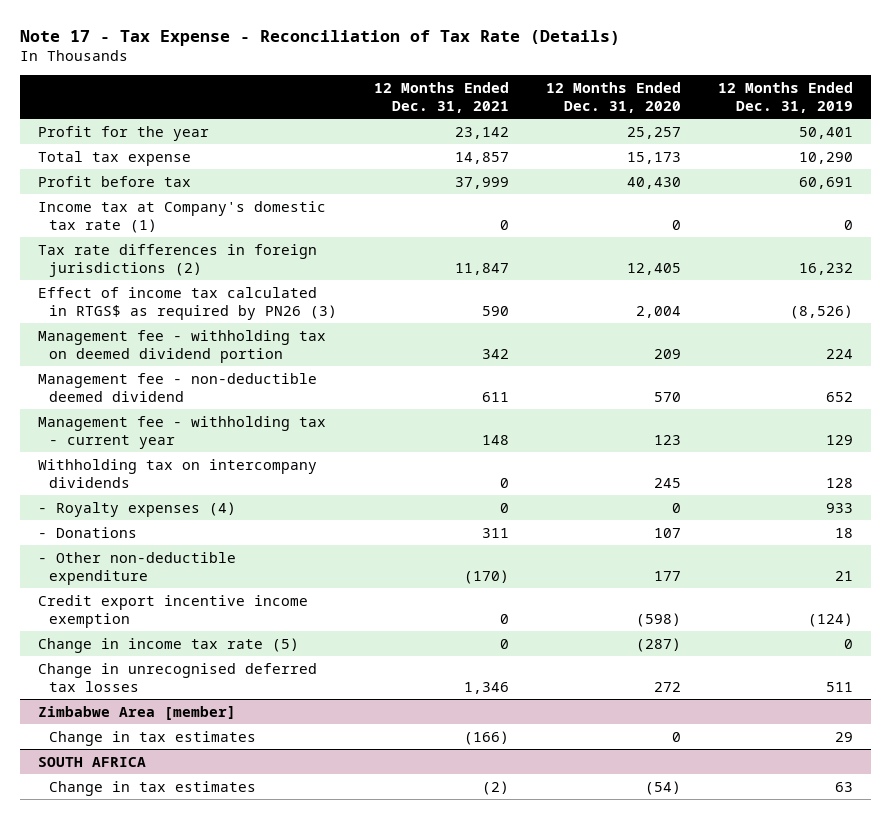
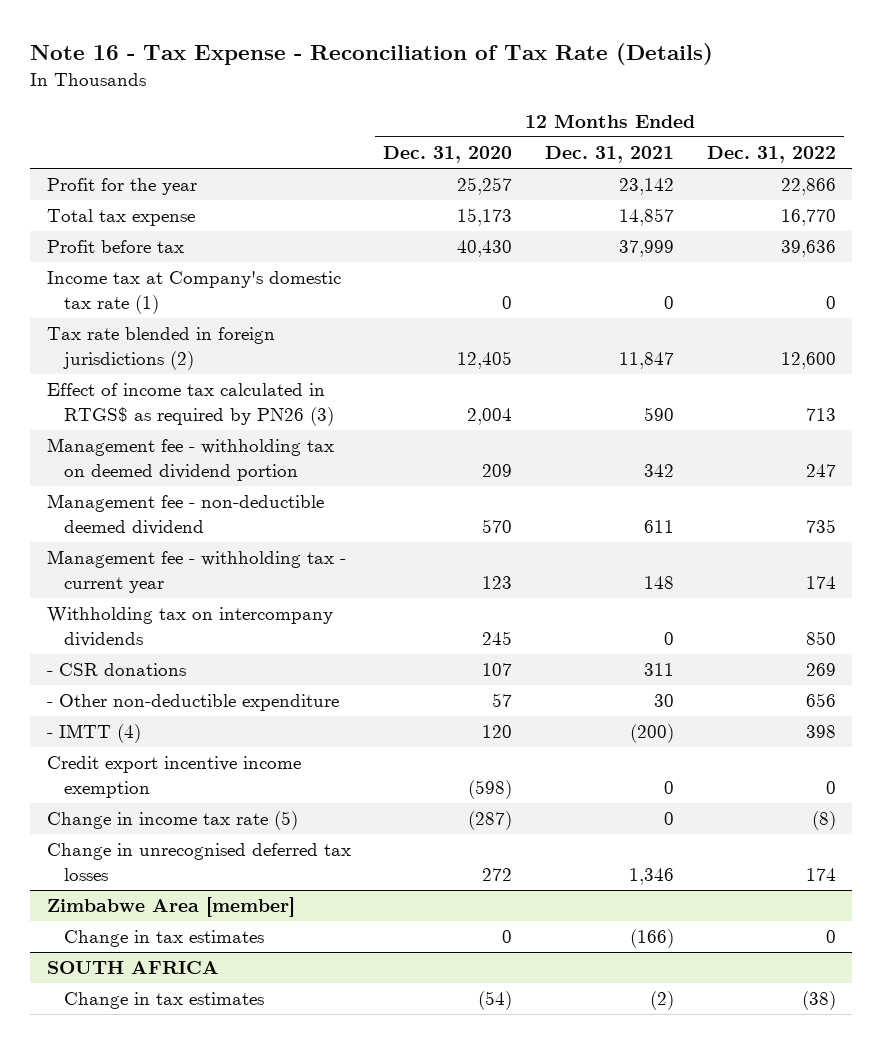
- Note 17 - Tax Expense - Reconciliation of Tax Rate (Details)
+ Note 16 - Tax Expense - Reconciliation of Tax Rate (Details)
- | 12 Months Ended Dec. 31, 2021 | 12 Months Ended Dec. 31, 2020 | 12 Months Ended Dec. 31, 2019
+ | 12 Months Ended Dec. 31, 2020 | 12 Months Ended Dec. 31, 2021 | 12 Months Ended Dec. 31, 2022
- Tax rate differences in foreign jurisdictions (2) | 11,847 | 12,405 | 16,232
+ Tax rate blended in foreign jurisdictions (2) | 12,405 | 11,847 | 12,600
- - Royalty expenses (4) | 0 | 0 | 933
- - Donations | 311 | 107 | 18
- - Other non-deductible expenditure | (170) | 177 | 21
+ - CSR donations | 107 | 311 | 269
+ - Other non-deductible expenditure | 57 | 30 | 656
+ - IMTT (4) | 120 | (200) | 398

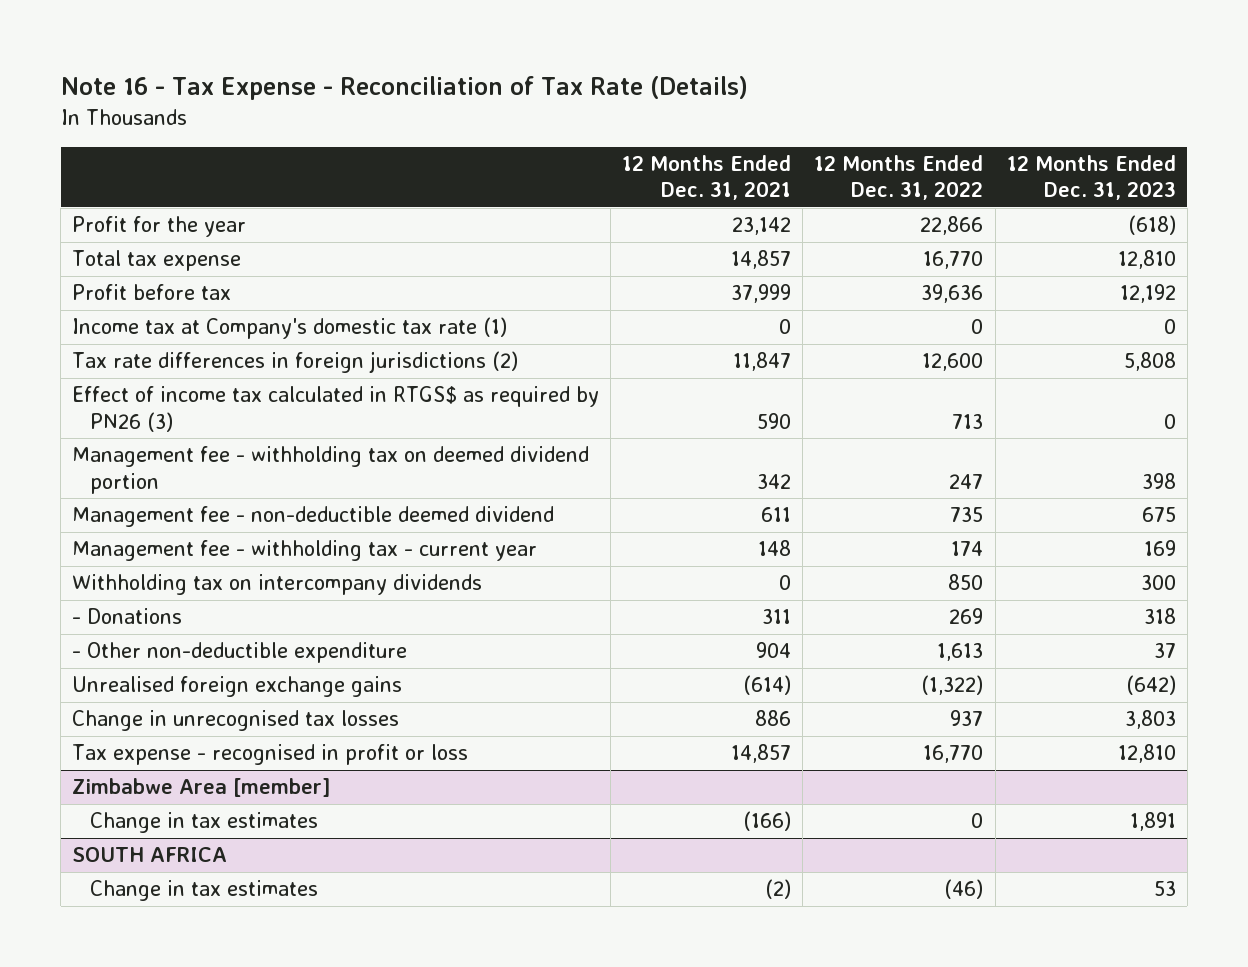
- | 12 Months Ended Dec. 31, 2020 | 12 Months Ended Dec. 31, 2021 | 12 Months Ended Dec. 31, 2022
+ | 12 Months Ended Dec. 31, 2021 | 12 Months Ended Dec. 31, 2022 | 12 Months Ended Dec. 31, 2023
- Tax rate blended in foreign jurisdictions (2) | 12,405 | 11,847 | 12,600
+ Tax rate differences in foreign jurisdictions (2) | 11,847 | 12,600 | 5,808
- - CSR donations | 107 | 311 | 269
- - Other non-deductible expenditure | 57 | 30 | 656
- - IMTT (4) | 120 | (200) | 398
- Credit export incentive income exemption | (598) | 0 | 0
- Change in income tax rate (5) | (287) | 0 | (8)
- Change in unrecognised deferred tax losses | 272 | 1,346 | 174
+ - Donations | 311 | 269 | 318
+ - Other non-deductible expenditure | 904 | 1,613 | 37
+ Unrealised foreign exchange gains | (614) | (1,322) | (642)
+ Change in unrecognised tax losses | 886 | 937 | 3,803
+ Tax expense - recognised in profit or loss | 14,857 | 16,770 | 12,810
@ SOUTH AFRICA
- Change in tax estimates | (54) | (2) | (38)
+ Change in tax estimates | (2) | (46) | 53

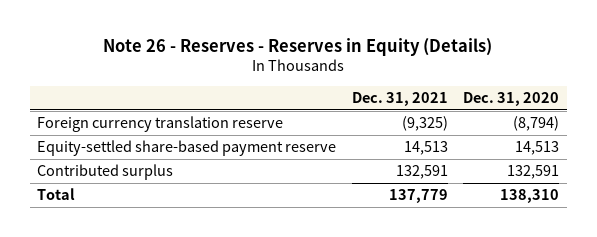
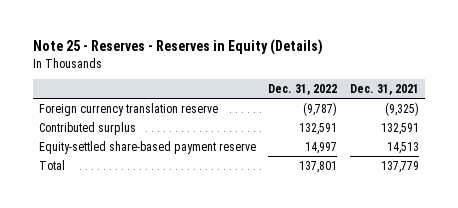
- Note 26 - Reserves - Reserves in Equity (Details)
+ Note 25 - Reserves - Reserves in Equity (Details)
- | Dec. 31, 2021 | Dec. 31, 2020
+ | Dec. 31, 2022 | Dec. 31, 2021
moved down: Equity-settled share-based payment reserve | 14,997 | 14,513

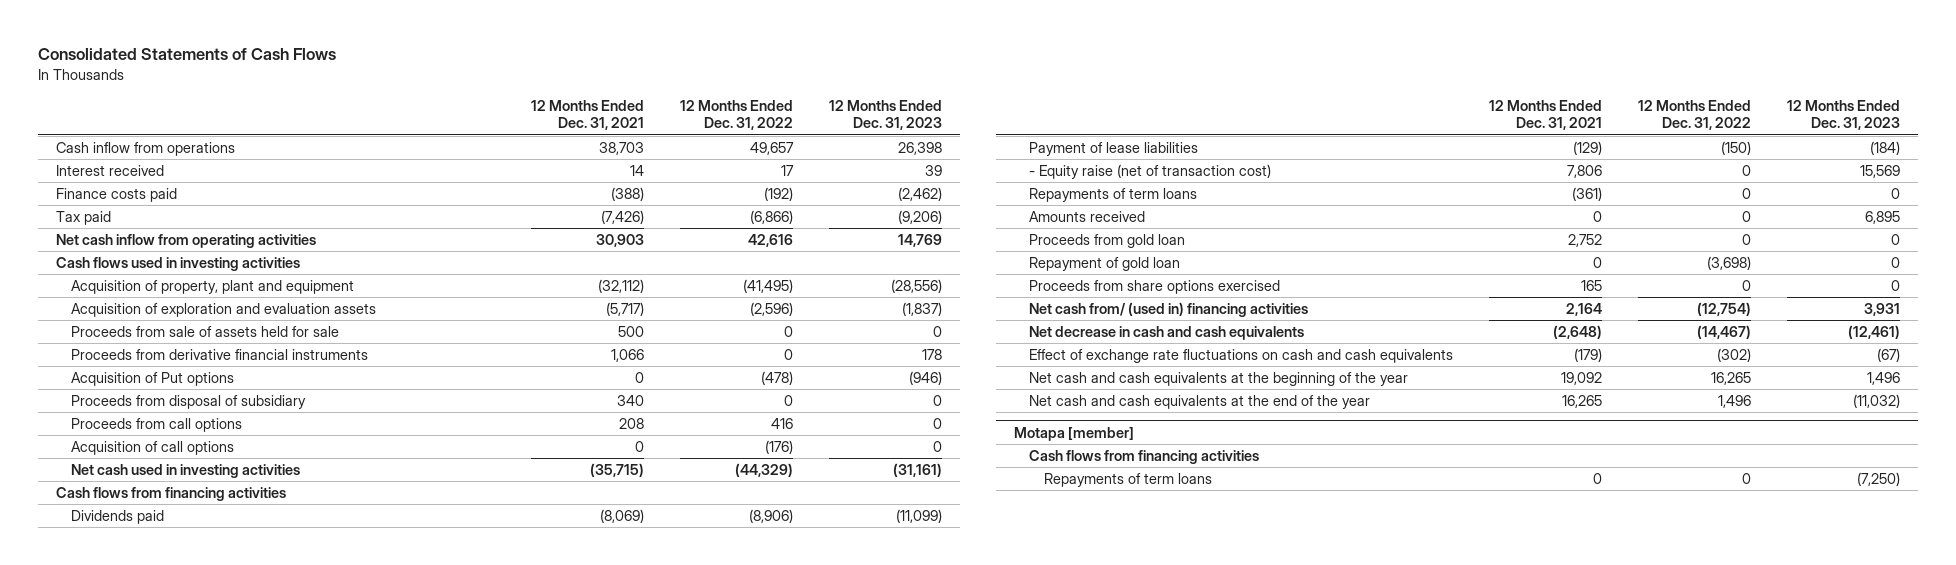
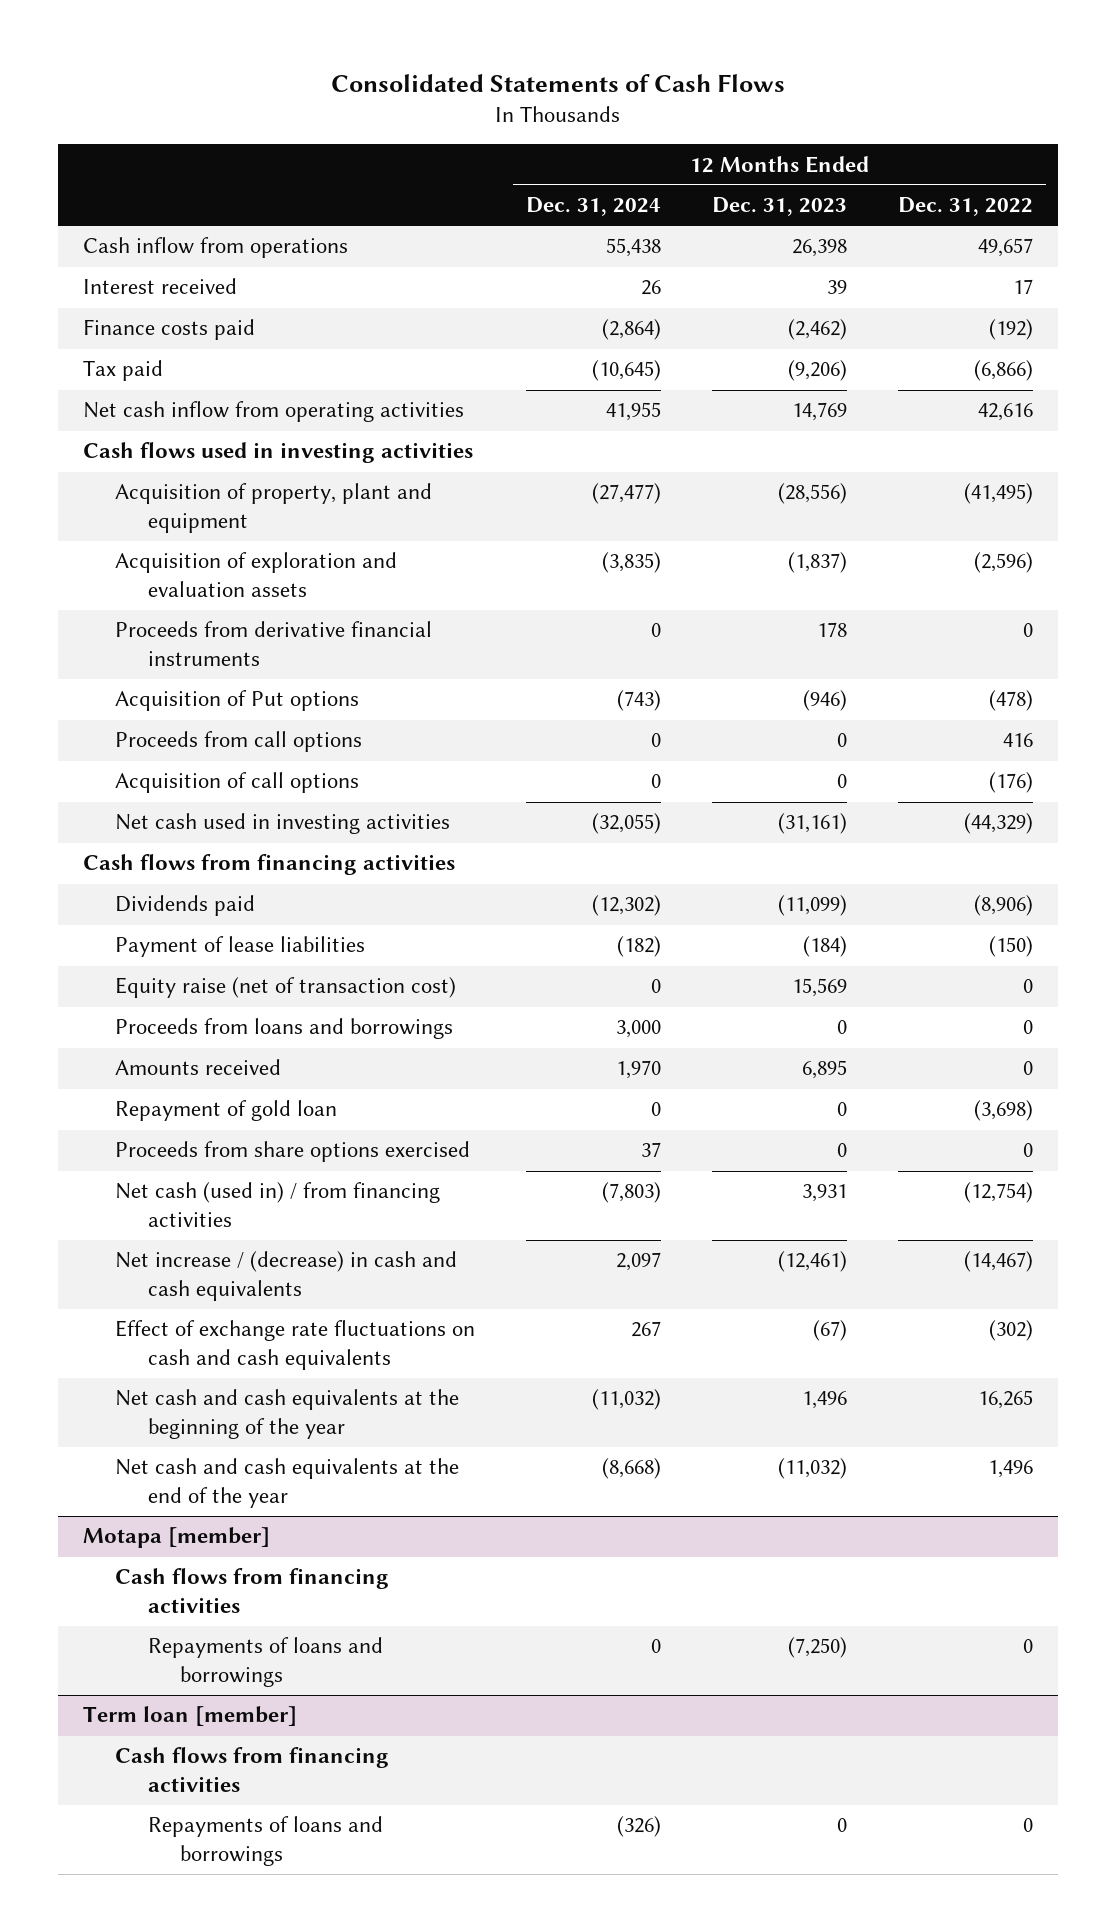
- | 12 Months Ended Dec. 31, 2021 | 12 Months Ended Dec. 31, 2022 | 12 Months Ended Dec. 31, 2023
+ | 12 Months Ended Dec. 31, 2024 | 12 Months Ended Dec. 31, 2023 | 12 Months Ended Dec. 31, 2022
- Proceeds from sale of assets held for sale | 500 | 0 | 0
- Proceeds from disposal of subsidiary | 340 | 0 | 0
- - Equity raise (net of transaction cost) | 7,806 | 0 | 15,569
- Repayments of term loans | (361) | 0 | 0
+ Equity raise (net of transaction cost) | 0 | 15,569 | 0
+ Proceeds from loans and borrowings | 3,000 | 0 | 0
- Proceeds from gold loan | 2,752 | 0 | 0
- Net cash from/ (used in) financing activities | 2,164 | (12,754) | 3,931
- Net decrease in cash and cash equivalents | (2,648) | (14,467) | (12,461)
+ Net cash (used in) / from financing activities | (7,803) | 3,931 | (12,754)
+ Net increase / (decrease) in cash and cash equivalents | 2,097 | (12,461) | (14,467)
@ Motapa [member]
- Repayments of term loans | 0 | 0 | (7,250)
+ Repayments of loans and borrowings | 0 | (7,250) | 0
+ Term loan [member]
+ Cash flows from financing activities
+ Repayments of loans and borrowings | (326) | 0 | 0

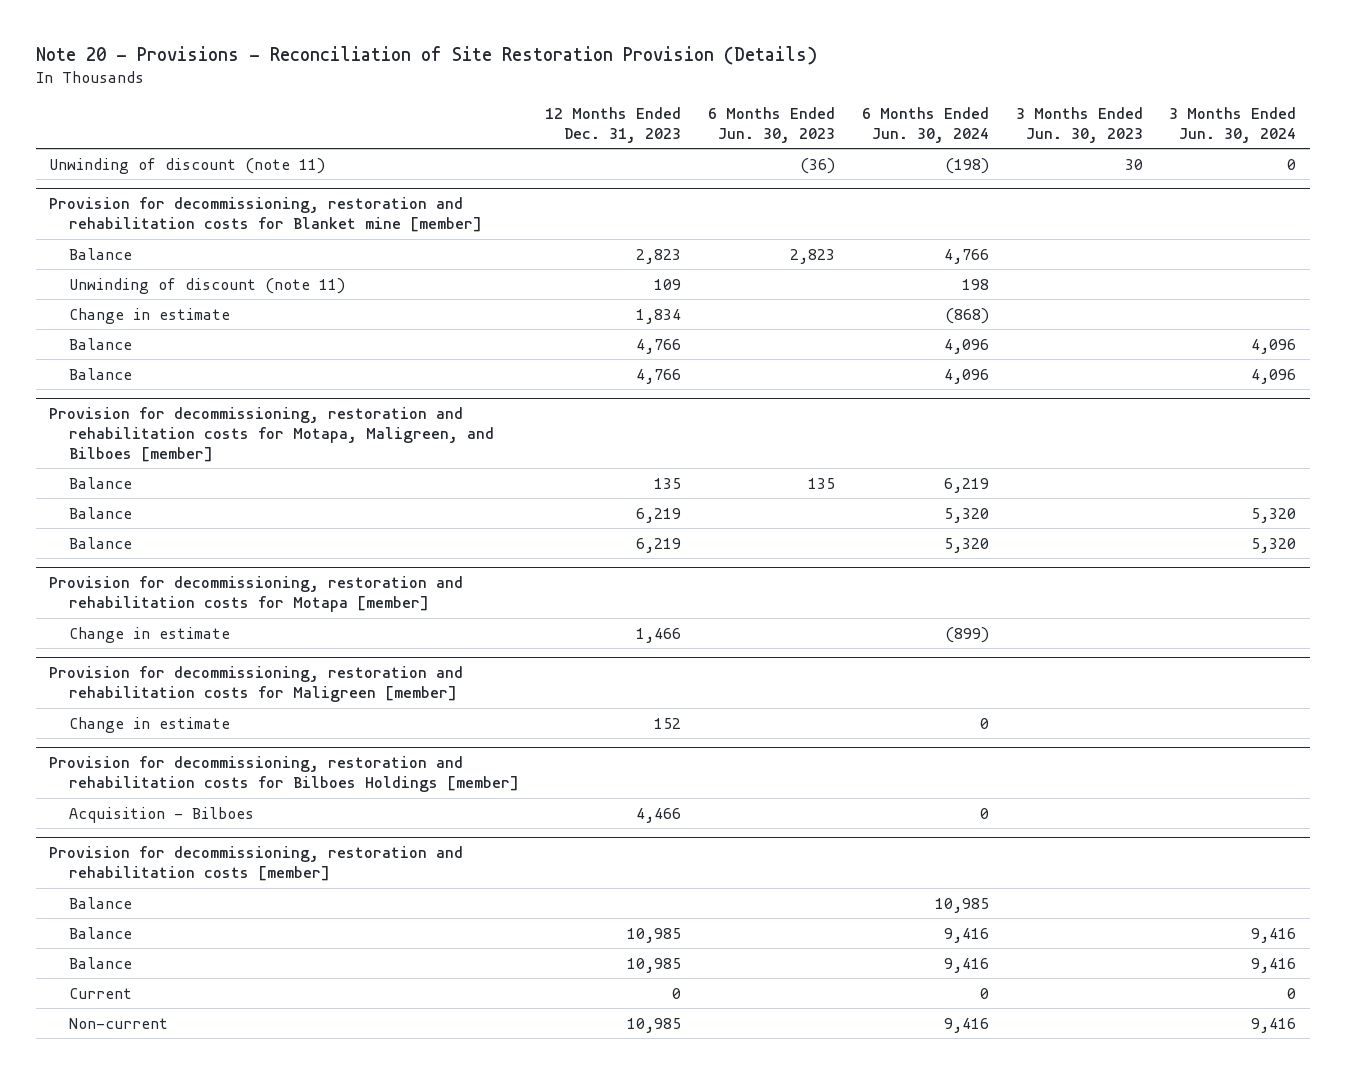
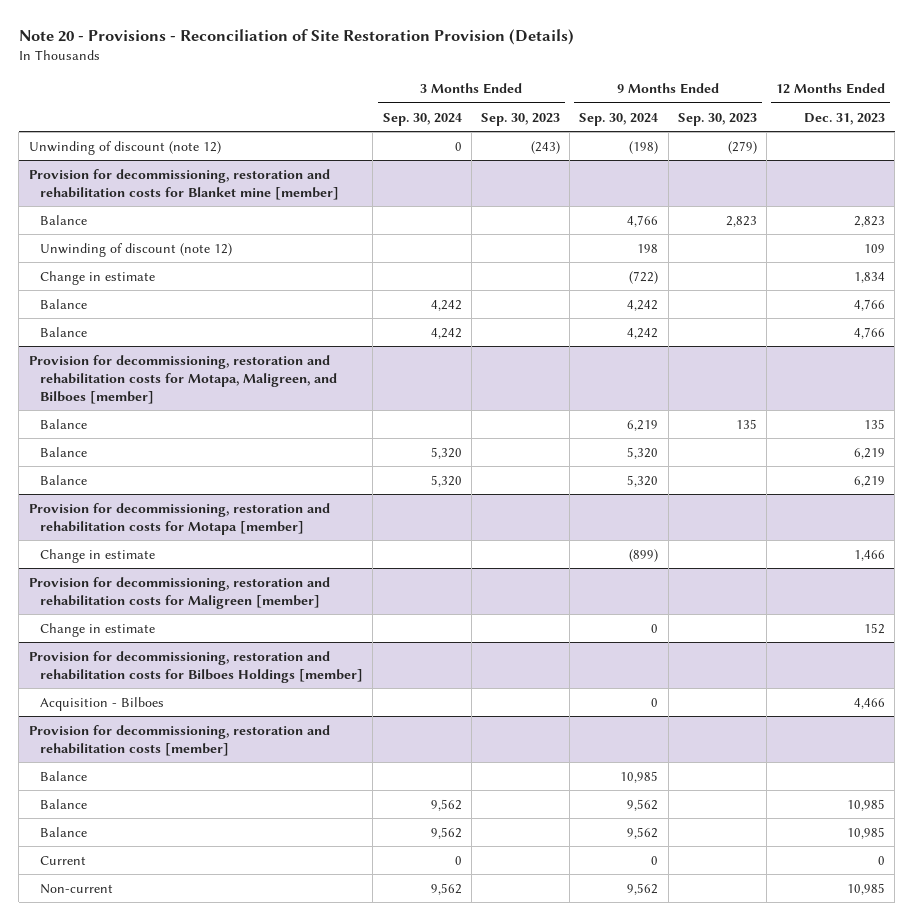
- | 12 Months Ended Dec. 31, 2023 | 6 Months Ended Jun. 30, 2023 | 6 Months Ended Jun. 30, 2024 | 3 Months Ended Jun. 30, 2023 | 3 Months Ended Jun. 30, 2024
+ | 3 Months Ended Sep. 30, 2024 | 3 Months Ended Sep. 30, 2023 | 9 Months Ended Sep. 30, 2024 | 9 Months Ended Sep. 30, 2023 | 12 Months Ended Dec. 31, 2023
- Unwinding of discount (note 11) | | (36) | (198) | 30 | 0
+ Unwinding of discount (note 12) | 0 | (243) | (198) | (279) |
@ Provision for decommissioning, restoration and rehabilitation costs for Blanket mine [member]
- Unwinding of discount (note 11) | 109 | | 198 | |
+ Unwinding of discount (note 12) | | | 198 | | 109

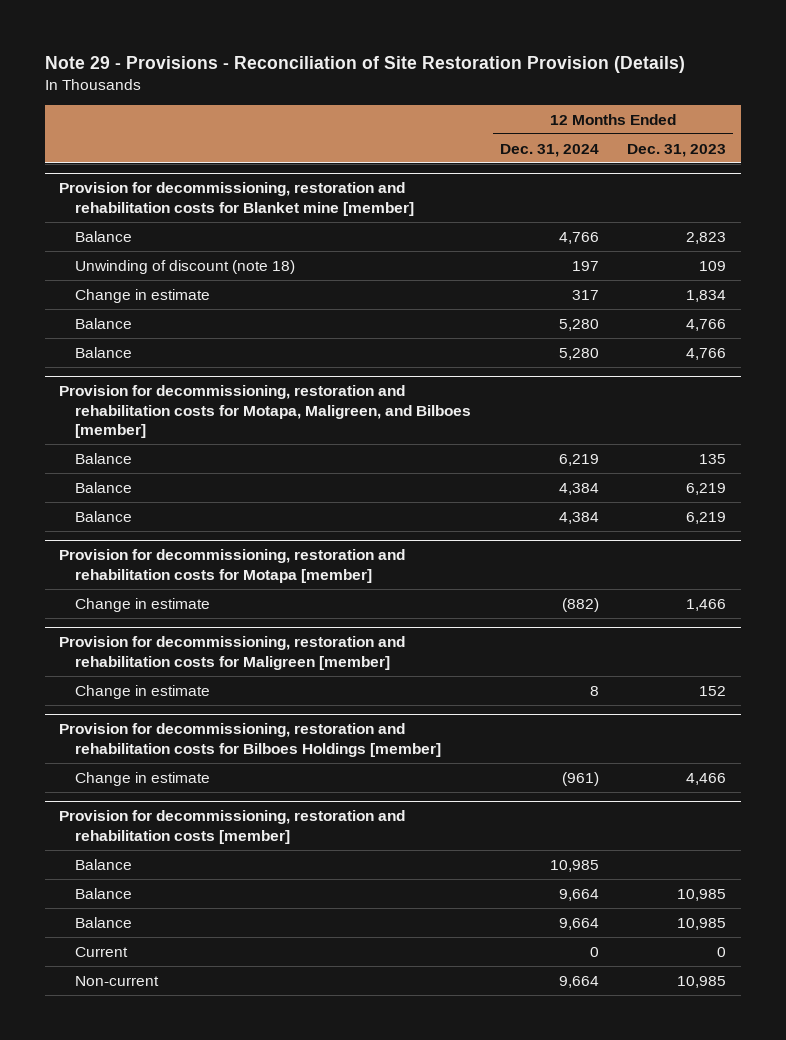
- Note 20 - Provisions - Reconciliation of Site Restoration Provision (Details)
+ Note 29 - Provisions - Reconciliation of Site Restoration Provision (Details)
- | 3 Months Ended Sep. 30, 2024 | 3 Months Ended Sep. 30, 2023 | 9 Months Ended Sep. 30, 2024 | 9 Months Ended Sep. 30, 2023 | 12 Months Ended Dec. 31, 2023
+ | 12 Months Ended Dec. 31, 2024 | 12 Months Ended Dec. 31, 2023
- Unwinding of discount (note 12) | 0 | (243) | (198) | (279) |
@ Provision for decommissioning, restoration and rehabilitation costs for Blanket mine [member]
- Unwinding of discount (note 12) | | | 198 | | 109
+ Unwinding of discount (note 18) | 197 | 109
@ Provision for decommissioning, restoration and rehabilitation costs for Bilboes Holdings [member]
- Acquisition - Bilboes | | | 0 | | 4,466
+ Change in estimate | (961) | 4,466

